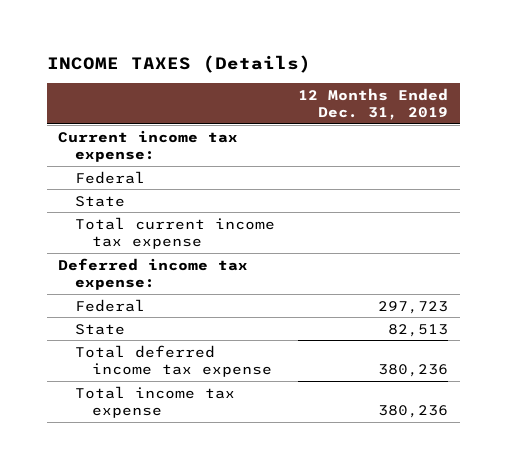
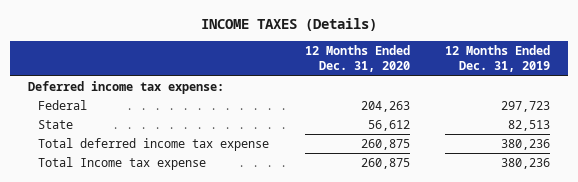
- | 12 Months Ended Dec. 31, 2019
+ | 12 Months Ended Dec. 31, 2020 | 12 Months Ended Dec. 31, 2019
- Current income tax expense:
- Federal
- State
- Total current income tax expense
- Total income tax expense | 380,236
+ Total Income tax expense | 260,875 | 380,236

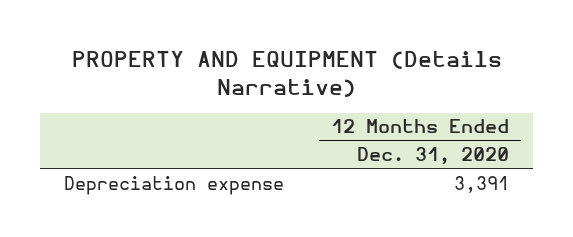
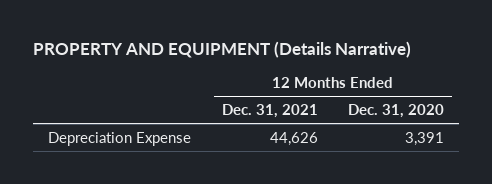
- | 12 Months Ended Dec. 31, 2020
+ | 12 Months Ended Dec. 31, 2021 | 12 Months Ended Dec. 31, 2020
- Depreciation expense | 3,391
+ Depreciation Expense | 44,626 | 3,391

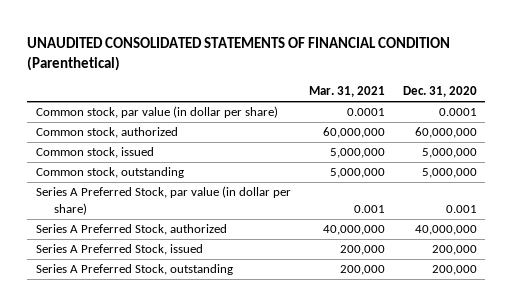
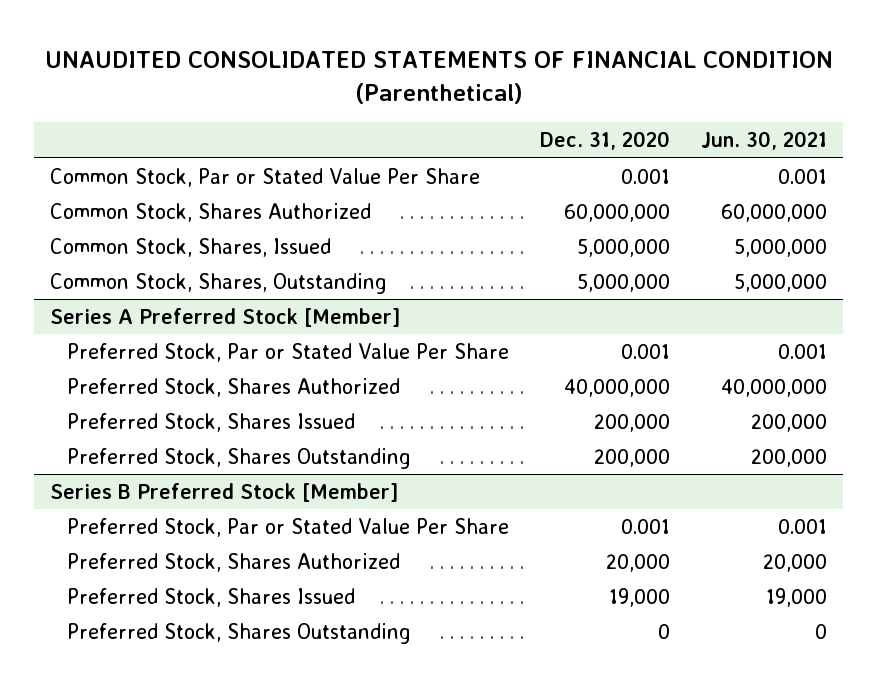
- | Mar. 31, 2021 | Dec. 31, 2020
+ | Dec. 31, 2020 | Jun. 30, 2021
- Common stock, par value (in dollar per share) | 0.0001 | 0.0001
- Common stock, authorized | 60,000,000 | 60,000,000
- Common stock, issued | 5,000,000 | 5,000,000
- Common stock, outstanding | 5,000,000 | 5,000,000
- Series A Preferred Stock, par value (in dollar per share) | 0.001 | 0.001
- Series A Preferred Stock, authorized | 40,000,000 | 40,000,000
- Series A Preferred Stock, issued | 200,000 | 200,000
- Series A Preferred Stock, outstanding | 200,000 | 200,000
+ Common Stock, Par or Stated Value Per Share | 0.001 | 0.001
+ Common Stock, Shares Authorized | 60,000,000 | 60,000,000
+ Common Stock, Shares, Issued | 5,000,000 | 5,000,000
+ Common Stock, Shares, Outstanding | 5,000,000 | 5,000,000
+ Series A Preferred Stock [Member]
+ Preferred Stock, Par or Stated Value Per Share | 0.001 | 0.001
+ Preferred Stock, Shares Authorized | 40,000,000 | 40,000,000
+ Preferred Stock, Shares Issued | 200,000 | 200,000
+ Preferred Stock, Shares Outstanding | 200,000 | 200,000
+ Series B Preferred Stock [Member]
+ Preferred Stock, Par or Stated Value Per Share | 0.001 | 0.001
+ Preferred Stock, Shares Authorized | 20,000 | 20,000
+ Preferred Stock, Shares Issued | 19,000 | 19,000
+ Preferred Stock, Shares Outstanding | 0 | 0

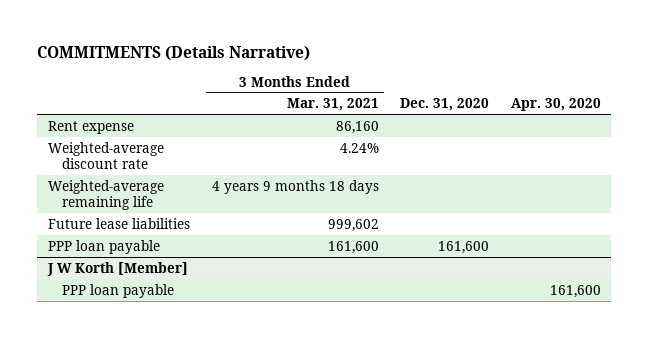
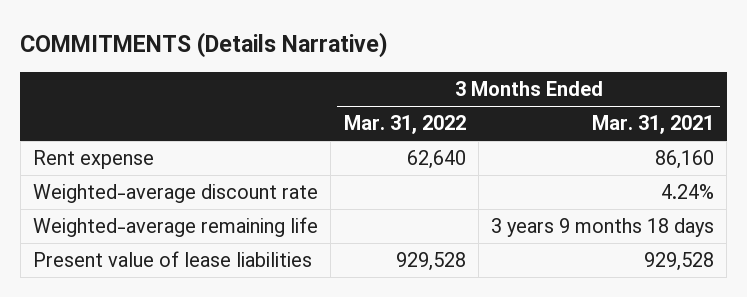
- | 3 Months Ended Mar. 31, 2021 | Dec. 31, 2020 | Apr. 30, 2020
+ | 3 Months Ended Mar. 31, 2022 | 3 Months Ended Mar. 31, 2021
- Weighted-average remaining life | 4 years 9 months 18 days | |
- Future lease liabilities | 999,602 | |
- PPP loan payable | 161,600 | 161,600 |
- J W Korth [Member]
- PPP loan payable | | | 161,600
+ Weighted-average remaining life | | 3 years 9 months 18 days
+ Present value of lease liabilities | 929,528 | 929,528

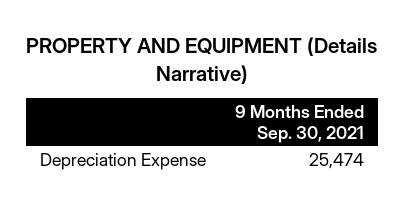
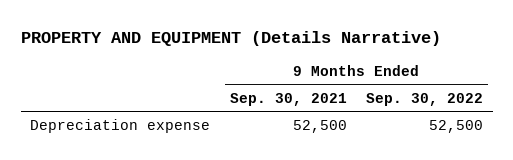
- | 9 Months Ended Sep. 30, 2021
+ | 9 Months Ended Sep. 30, 2021 | 9 Months Ended Sep. 30, 2022
- Depreciation Expense | 25,474
+ Depreciation expense | 52,500 | 52,500

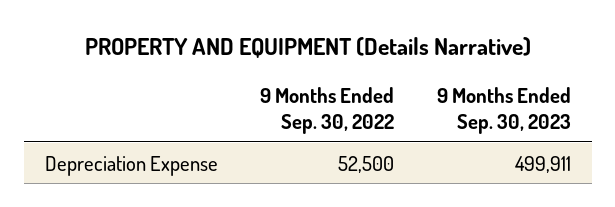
- | 9 Months Ended Sep. 30, 2021 | 9 Months Ended Sep. 30, 2022
+ | 9 Months Ended Sep. 30, 2022 | 9 Months Ended Sep. 30, 2023
- Depreciation expense | 52,500 | 52,500
+ Depreciation Expense | 52,500 | 499,911

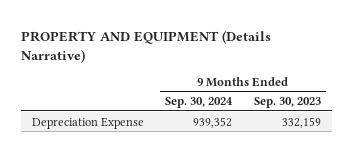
- | 9 Months Ended Sep. 30, 2022 | 9 Months Ended Sep. 30, 2023
+ | 9 Months Ended Sep. 30, 2024 | 9 Months Ended Sep. 30, 2023
- Depreciation Expense | 52,500 | 499,911
+ Depreciation Expense | 939,352 | 332,159

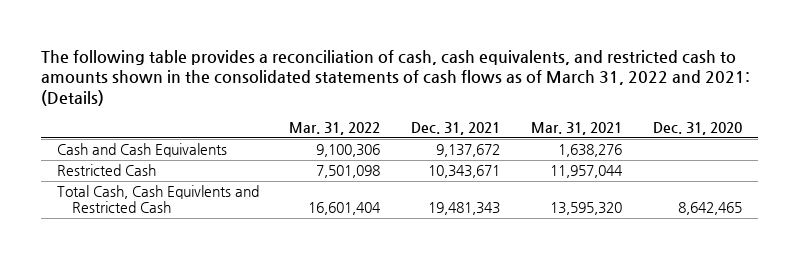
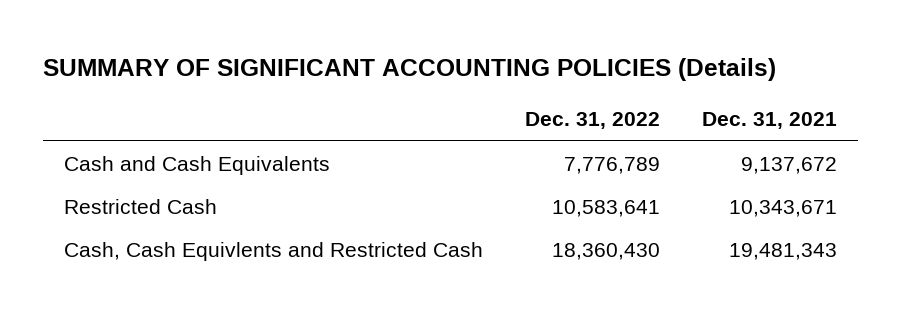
- The following table provides a reconciliation of cash, cash equivalents, and restricted cash to amounts shown in the consolidated statements of cash flows as of March 31, 2022 and 2021: (Details)
+ SUMMARY OF SIGNIFICANT ACCOUNTING POLICIES (Details)
- | Mar. 31, 2022 | Dec. 31, 2021 | Mar. 31, 2021 | Dec. 31, 2020
+ | Dec. 31, 2022 | Dec. 31, 2021
- Total Cash, Cash Equivlents and Restricted Cash | 16,601,404 | 19,481,343 | 13,595,320 | 8,642,465
+ Cash, Cash Equivlents and Restricted Cash | 18,360,430 | 19,481,343

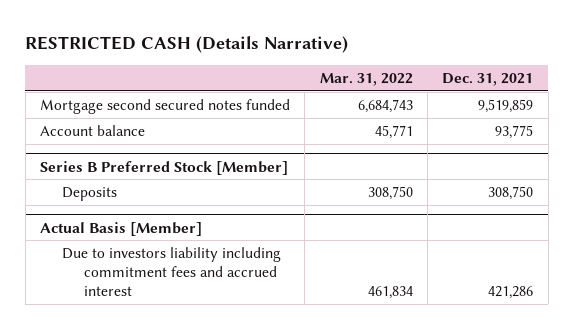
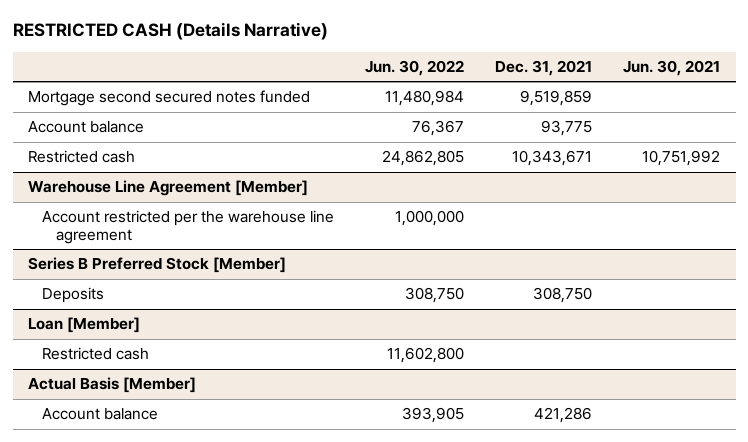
- | Mar. 31, 2022 | Dec. 31, 2021
+ | Jun. 30, 2022 | Dec. 31, 2021 | Jun. 30, 2021
+ Restricted cash | 24,862,805 | 10,343,671 | 10,751,992
+ Warehouse Line Agreement [Member]
+ Account restricted per the warehouse line agreement | 1,000,000 | |
+ Loan [Member]
+ Restricted cash | 11,602,800 | |
@ Actual Basis [Member]
- Due to investors liability including commitment fees and accrued interest | 461,834 | 421,286
+ Account balance | 393,905 | 421,286 |

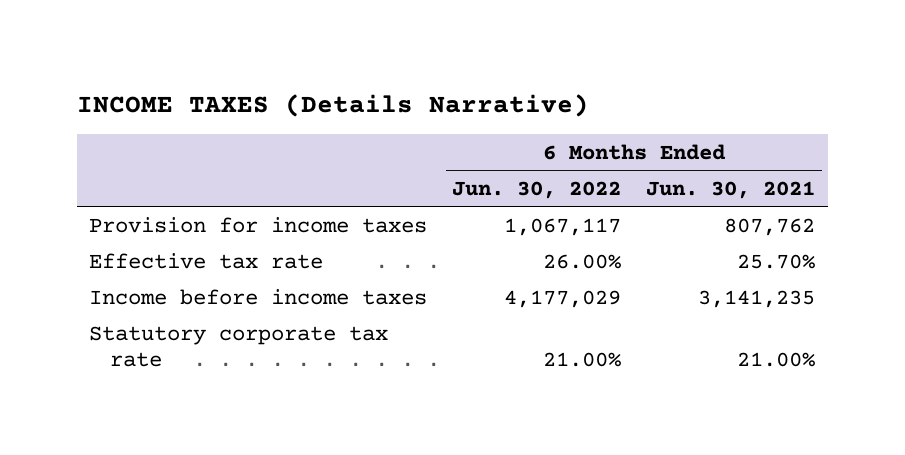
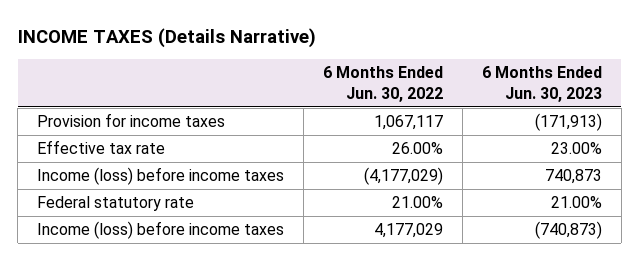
- | 6 Months Ended Jun. 30, 2022 | 6 Months Ended Jun. 30, 2021
+ | 6 Months Ended Jun. 30, 2022 | 6 Months Ended Jun. 30, 2023
- Income before income taxes | 4,177,029 | 3,141,235
- Statutory corporate tax rate | 21.00% | 21.00%
+ Income (loss) before income taxes | (4,177,029) | 740,873
+ Federal statutory rate | 21.00% | 21.00%
+ Income (loss) before income taxes | 4,177,029 | (740,873)

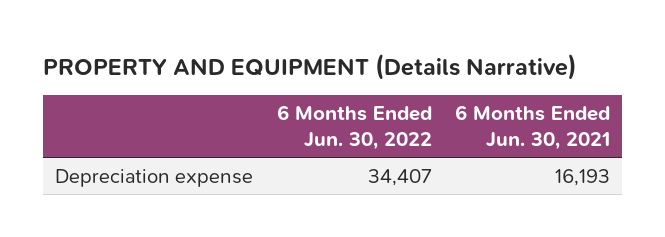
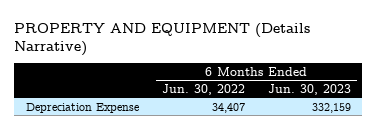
- | 6 Months Ended Jun. 30, 2022 | 6 Months Ended Jun. 30, 2021
+ | 6 Months Ended Jun. 30, 2022 | 6 Months Ended Jun. 30, 2023
- Depreciation expense | 34,407 | 16,193
+ Depreciation Expense | 34,407 | 332,159

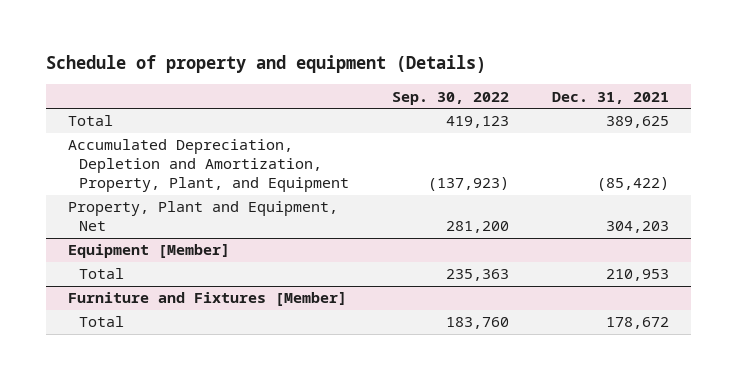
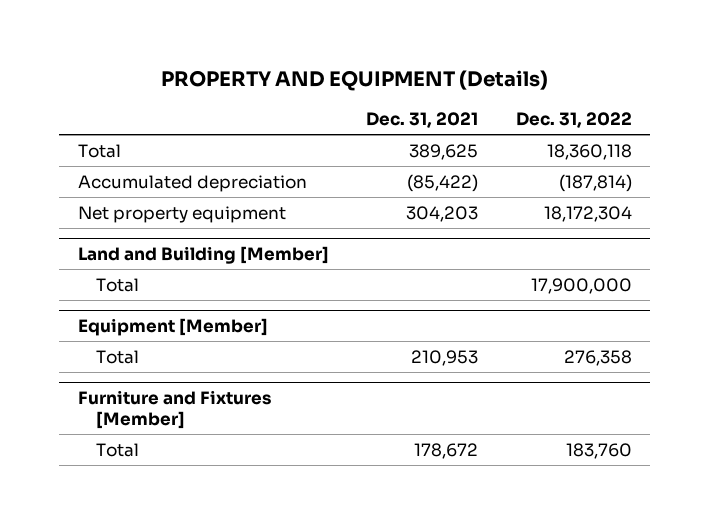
- Schedule of property and equipment (Details)
+ PROPERTY AND EQUIPMENT (Details)
- | Sep. 30, 2022 | Dec. 31, 2021
+ | Dec. 31, 2021 | Dec. 31, 2022
- Accumulated Depreciation, Depletion and Amortization, Property, Plant, and Equipment | (137,923) | (85,422)
- Property, Plant and Equipment, Net | 281,200 | 304,203
+ Accumulated depreciation | (85,422) | (187,814)
+ Net property equipment | 304,203 | 18,172,304
+ Land and Building [Member]
+ Total | | 17,900,000

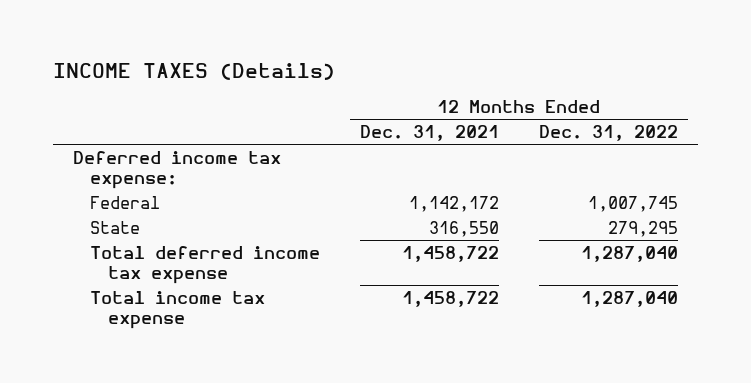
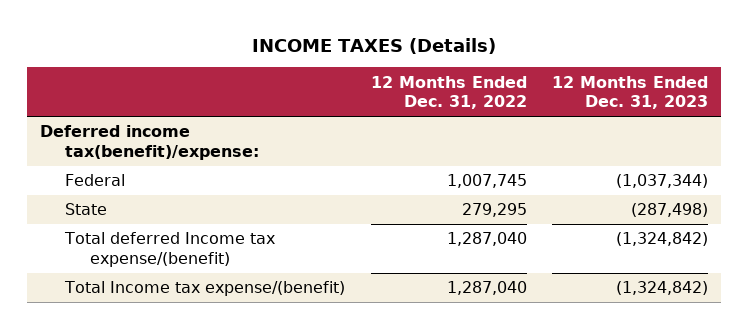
- | 12 Months Ended Dec. 31, 2021 | 12 Months Ended Dec. 31, 2022
+ | 12 Months Ended Dec. 31, 2022 | 12 Months Ended Dec. 31, 2023
- Deferred income tax expense:
+ Deferred income tax(benefit)/expense:
- Total deferred income tax expense | 1,458,722 | 1,287,040
- Total income tax expense | 1,458,722 | 1,287,040
+ Total deferred Income tax expense/(benefit) | 1,287,040 | (1,324,842)
+ Total Income tax expense/(benefit) | 1,287,040 | (1,324,842)

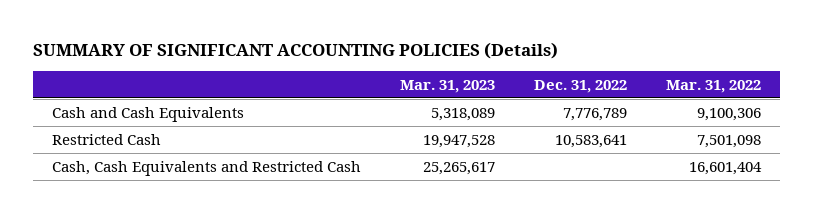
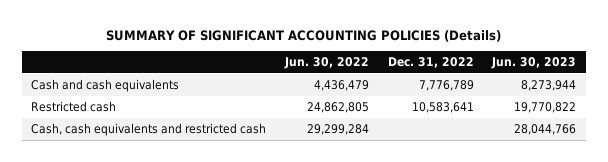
- | Mar. 31, 2023 | Dec. 31, 2022 | Mar. 31, 2022
+ | Jun. 30, 2022 | Dec. 31, 2022 | Jun. 30, 2023
- Cash and Cash Equivalents | 5,318,089 | 7,776,789 | 9,100,306
- Restricted Cash | 19,947,528 | 10,583,641 | 7,501,098
- Cash, Cash Equivalents and Restricted Cash | 25,265,617 | | 16,601,404
+ Cash and cash equivalents | 4,436,479 | 7,776,789 | 8,273,944
+ Restricted cash | 24,862,805 | 10,583,641 | 19,770,822
+ Cash, cash equivalents and restricted cash | 29,299,284 | | 28,044,766

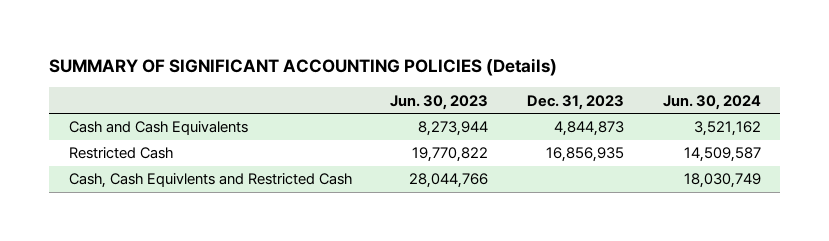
- | Jun. 30, 2022 | Dec. 31, 2022 | Jun. 30, 2023
+ | Jun. 30, 2023 | Dec. 31, 2023 | Jun. 30, 2024
- Cash and cash equivalents | 4,436,479 | 7,776,789 | 8,273,944
- Restricted cash | 24,862,805 | 10,583,641 | 19,770,822
- Cash, cash equivalents and restricted cash | 29,299,284 | | 28,044,766
+ Cash and Cash Equivalents | 8,273,944 | 4,844,873 | 3,521,162
+ Restricted Cash | 19,770,822 | 16,856,935 | 14,509,587
+ Cash, Cash Equivlents and Restricted Cash | 28,044,766 | | 18,030,749

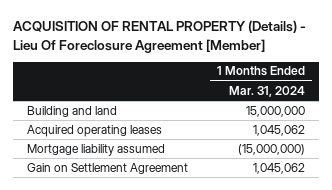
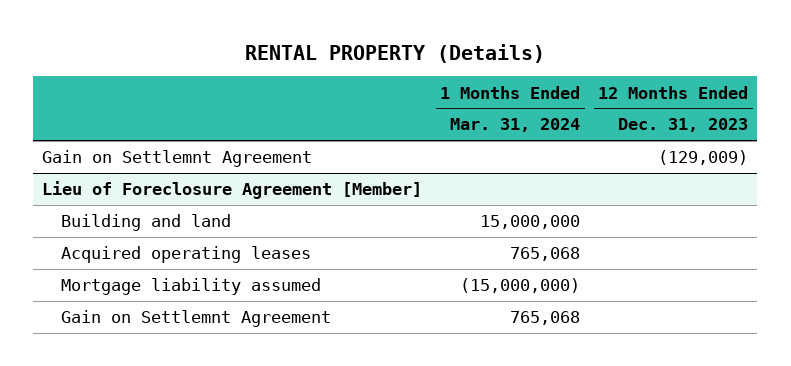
- ACQUISITION OF RENTAL PROPERTY (Details) - Lieu Of Foreclosure Agreement [Member]
+ RENTAL PROPERTY (Details)
- | 1 Months Ended Mar. 31, 2024
+ | 1 Months Ended Mar. 31, 2024 | 12 Months Ended Dec. 31, 2023
+ Gain on Settlemnt Agreement | | (129,009)
+ Lieu of Foreclosure Agreement [Member]
- Acquired operating leases | 1,045,062
+ Acquired operating leases | 765,068 |
- Gain on Settlement Agreement | 1,045,062
+ Gain on Settlemnt Agreement | 765,068 |

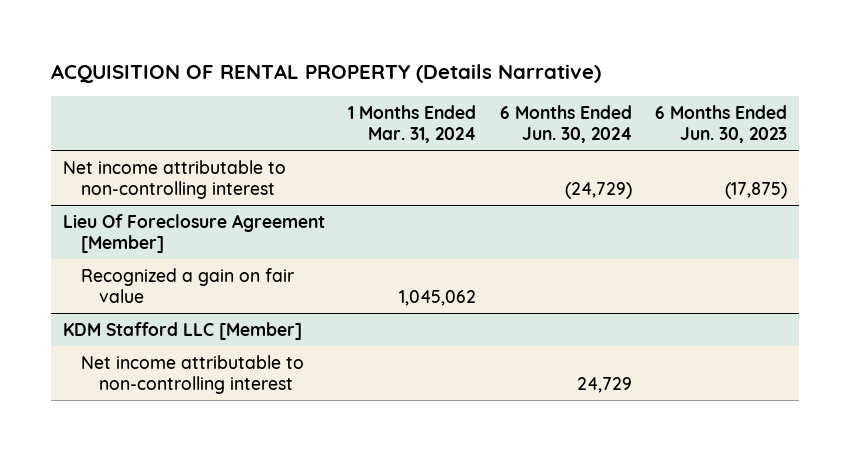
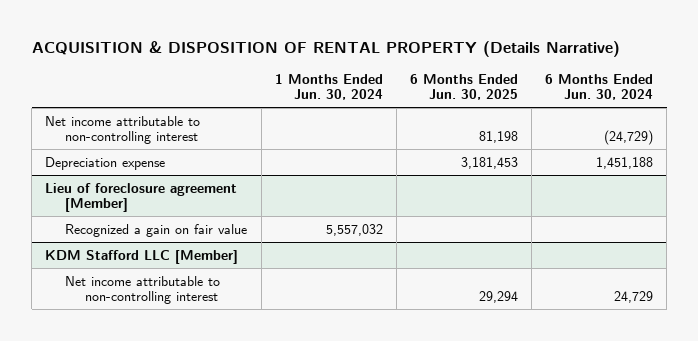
- ACQUISITION OF RENTAL PROPERTY (Details Narrative)
+ ACQUISITION & DISPOSITION OF RENTAL PROPERTY (Details Narrative)
- | 1 Months Ended Mar. 31, 2024 | 6 Months Ended Jun. 30, 2024 | 6 Months Ended Jun. 30, 2023
+ | 1 Months Ended Jun. 30, 2024 | 6 Months Ended Jun. 30, 2025 | 6 Months Ended Jun. 30, 2024
- Lieu Of Foreclosure Agreement [Member]
+ Depreciation expense | | 3,181,453 | 1,451,188
+ Lieu of foreclosure agreement [Member]

